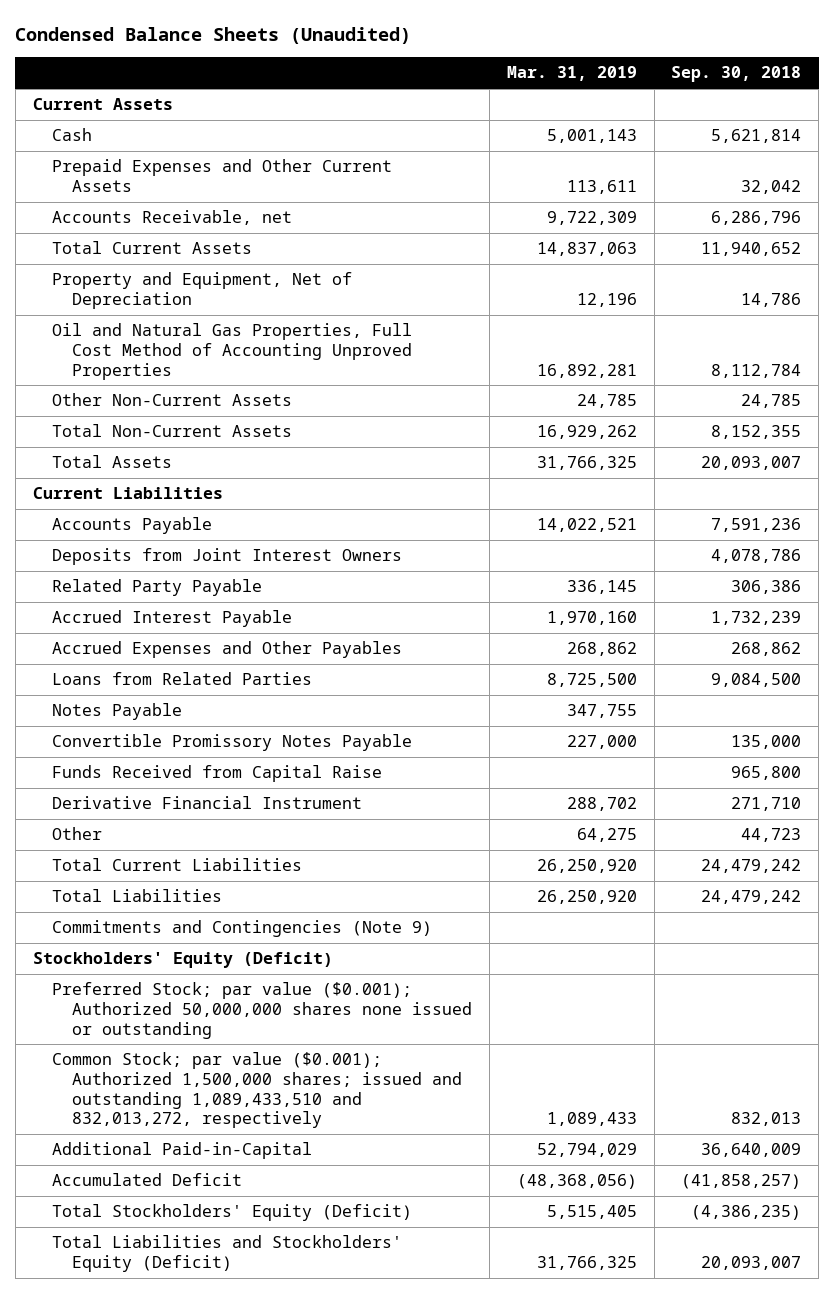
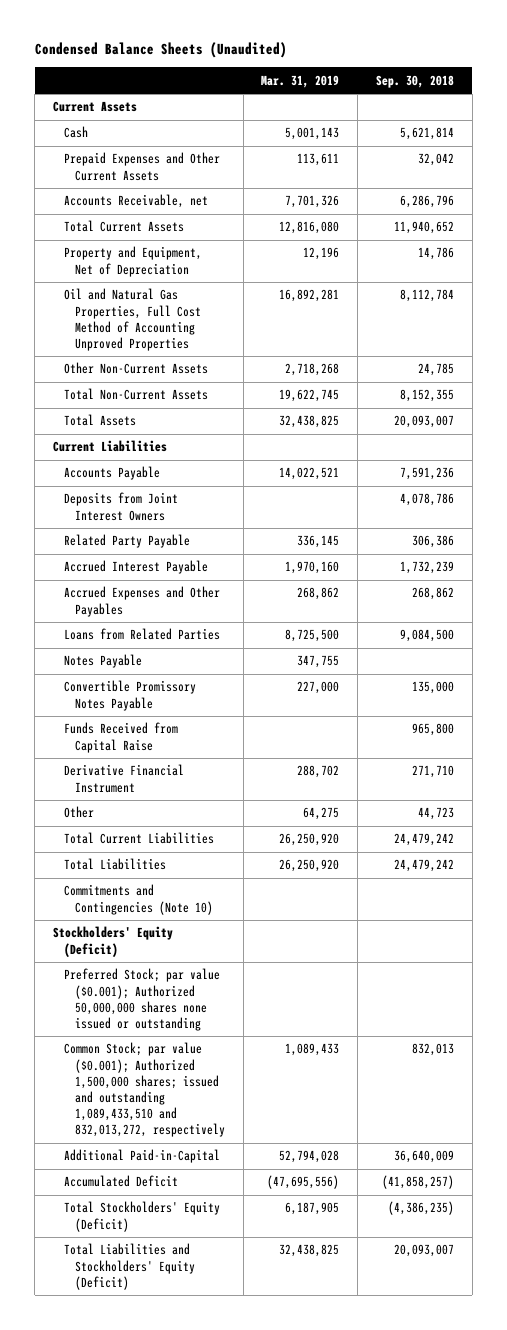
- Accounts Receivable, net | 9,722,309 | 6,286,796
- Total Current Assets | 14,837,063 | 11,940,652
+ Accounts Receivable, net | 7,701,326 | 6,286,796
+ Total Current Assets | 12,816,080 | 11,940,652
- Other Non-Current Assets | 24,785 | 24,785
- Total Non-Current Assets | 16,929,262 | 8,152,355
- Total Assets | 31,766,325 | 20,093,007
+ Other Non-Current Assets | 2,718,268 | 24,785
+ Total Non-Current Assets | 19,622,745 | 8,152,355
+ Total Assets | 32,438,825 | 20,093,007
- Commitments and Contingencies (Note 9)
+ Commitments and Contingencies (Note 10)
- Additional Paid-in-Capital | 52,794,029 | 36,640,009
- Accumulated Deficit | (48,368,056) | (41,858,257)
- Total Stockholders' Equity (Deficit) | 5,515,405 | (4,386,235)
- Total Liabilities and Stockholders' Equity (Deficit) | 31,766,325 | 20,093,007
+ Additional Paid-in-Capital | 52,794,028 | 36,640,009
+ Accumulated Deficit | (47,695,556) | (41,858,257)
+ Total Stockholders' Equity (Deficit) | 6,187,905 | (4,386,235)
+ Total Liabilities and Stockholders' Equity (Deficit) | 32,438,825 | 20,093,007

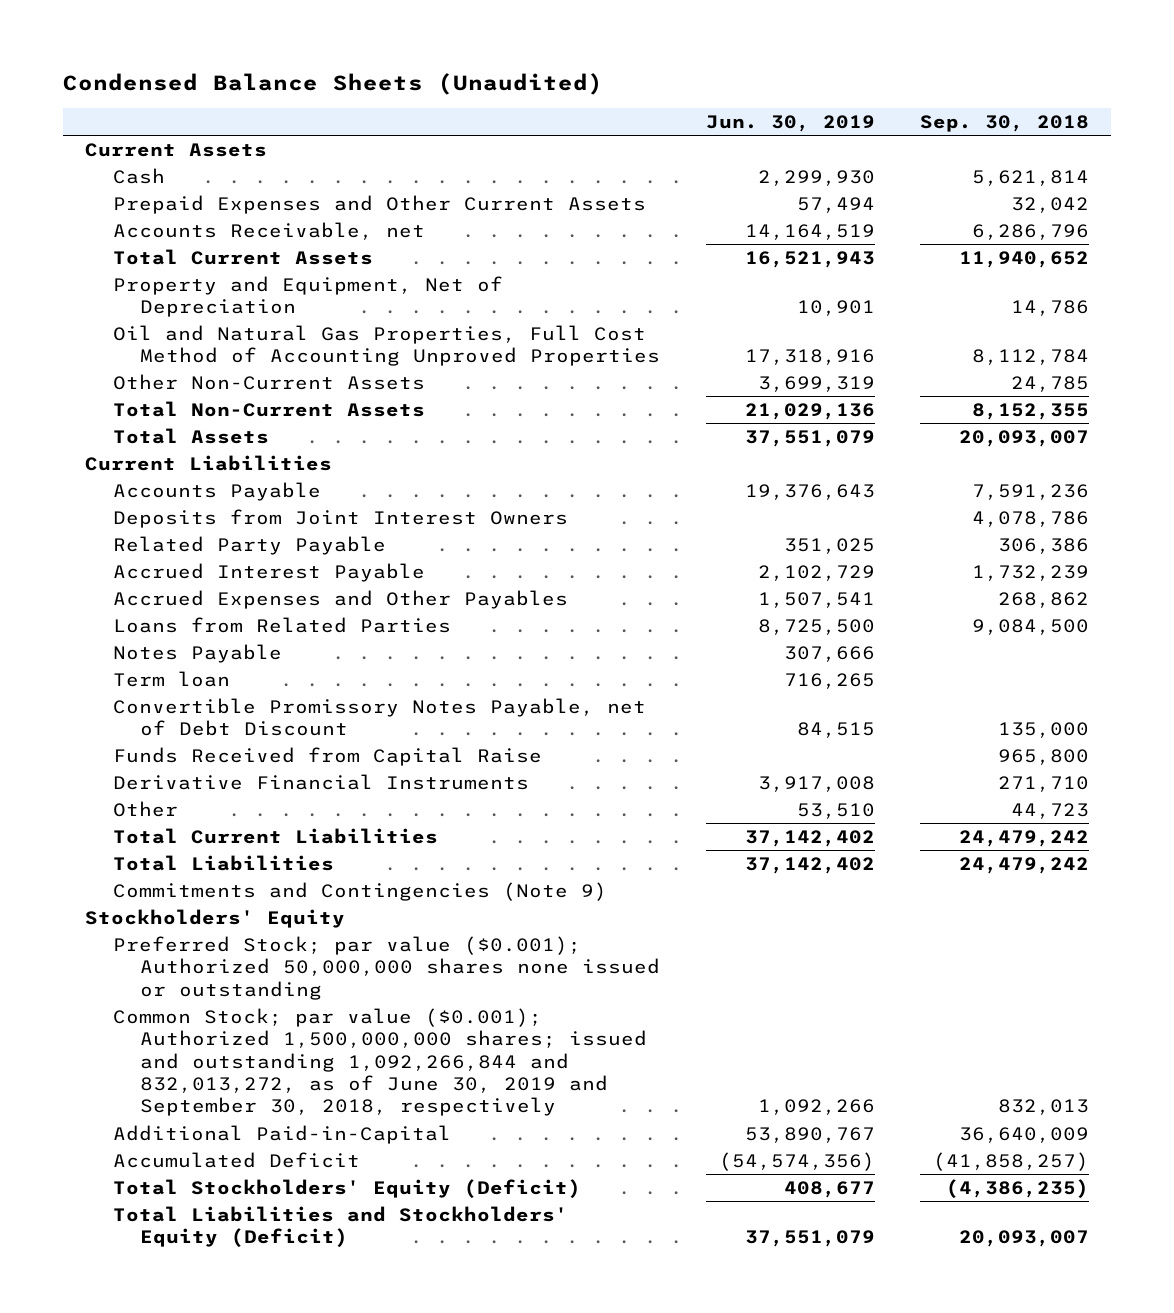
- | Mar. 31, 2019 | Sep. 30, 2018
+ | Jun. 30, 2019 | Sep. 30, 2018
- Convertible Promissory Notes Payable | 227,000 | 135,000
+ Term loan | 716,265 |
+ Convertible Promissory Notes Payable, net of Debt Discount | 84,515 | 135,000
- Derivative Financial Instrument | 288,702 | 271,710
+ Derivative Financial Instruments | 3,917,008 | 271,710
- Commitments and Contingencies (Note 10)
- Stockholders' Equity (Deficit)
+ Commitments and Contingencies (Note 9)
+ Stockholders' Equity
- Common Stock; par value ($0.001); Authorized 1,500,000 shares; issued and outstanding 1,089,433,510 and 832,013,272, respectively | 1,089,433 | 832,013
+ Common Stock; par value ($0.001); Authorized 1,500,000,000 shares; issued and outstanding 1,092,266,844 and 832,013,272, as of June 30, 2019 and September 30, 2018, respectively | 1,092,266 | 832,013

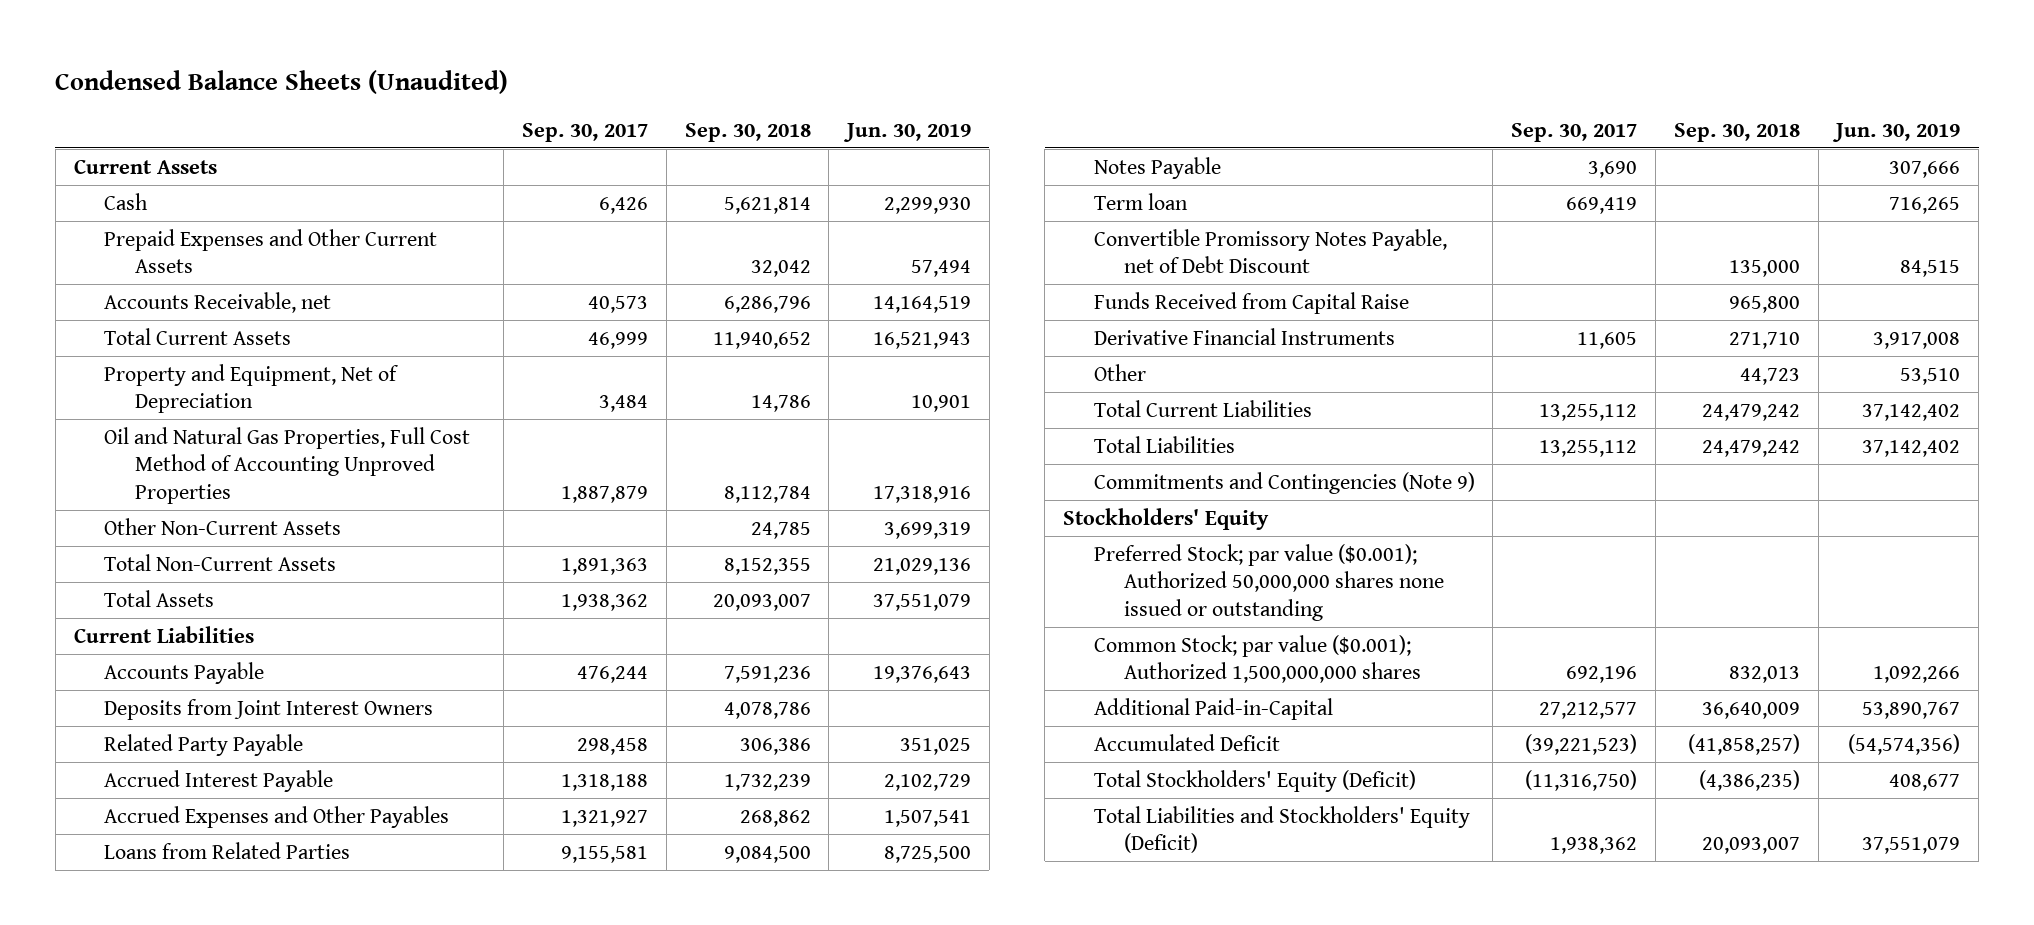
- | Jun. 30, 2019 | Sep. 30, 2018
+ | Sep. 30, 2017 | Sep. 30, 2018 | Jun. 30, 2019
- Common Stock; par value ($0.001); Authorized 1,500,000,000 shares; issued and outstanding 1,092,266,844 and 832,013,272, as of June 30, 2019 and September 30, 2018, respectively | 1,092,266 | 832,013
+ Common Stock; par value ($0.001); Authorized 1,500,000,000 shares | 692,196 | 832,013 | 1,092,266

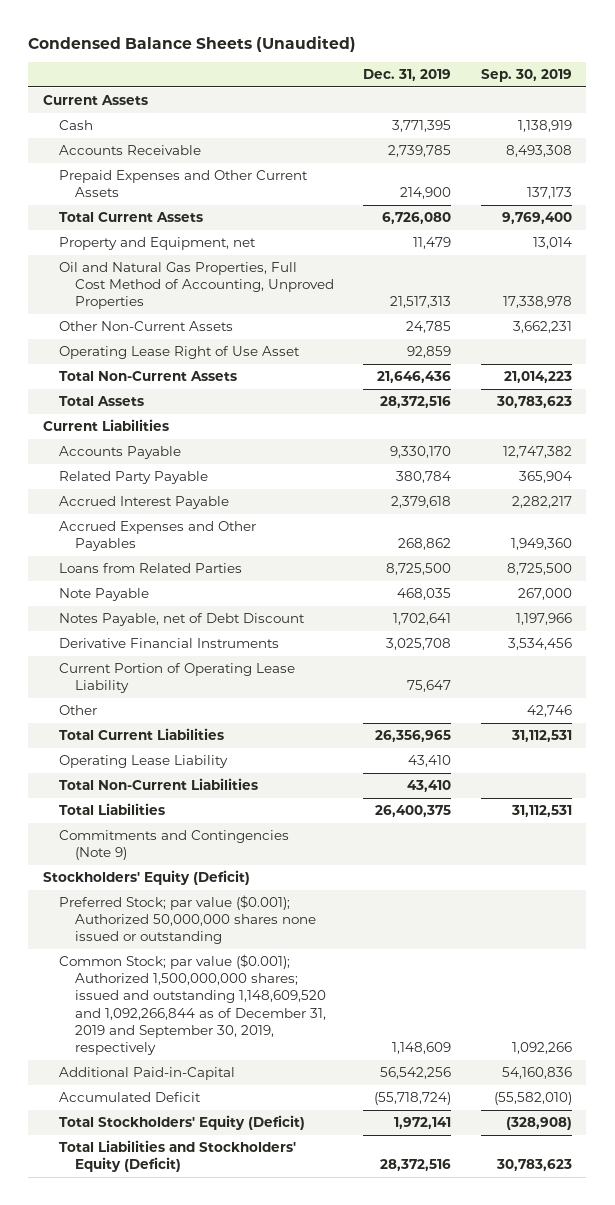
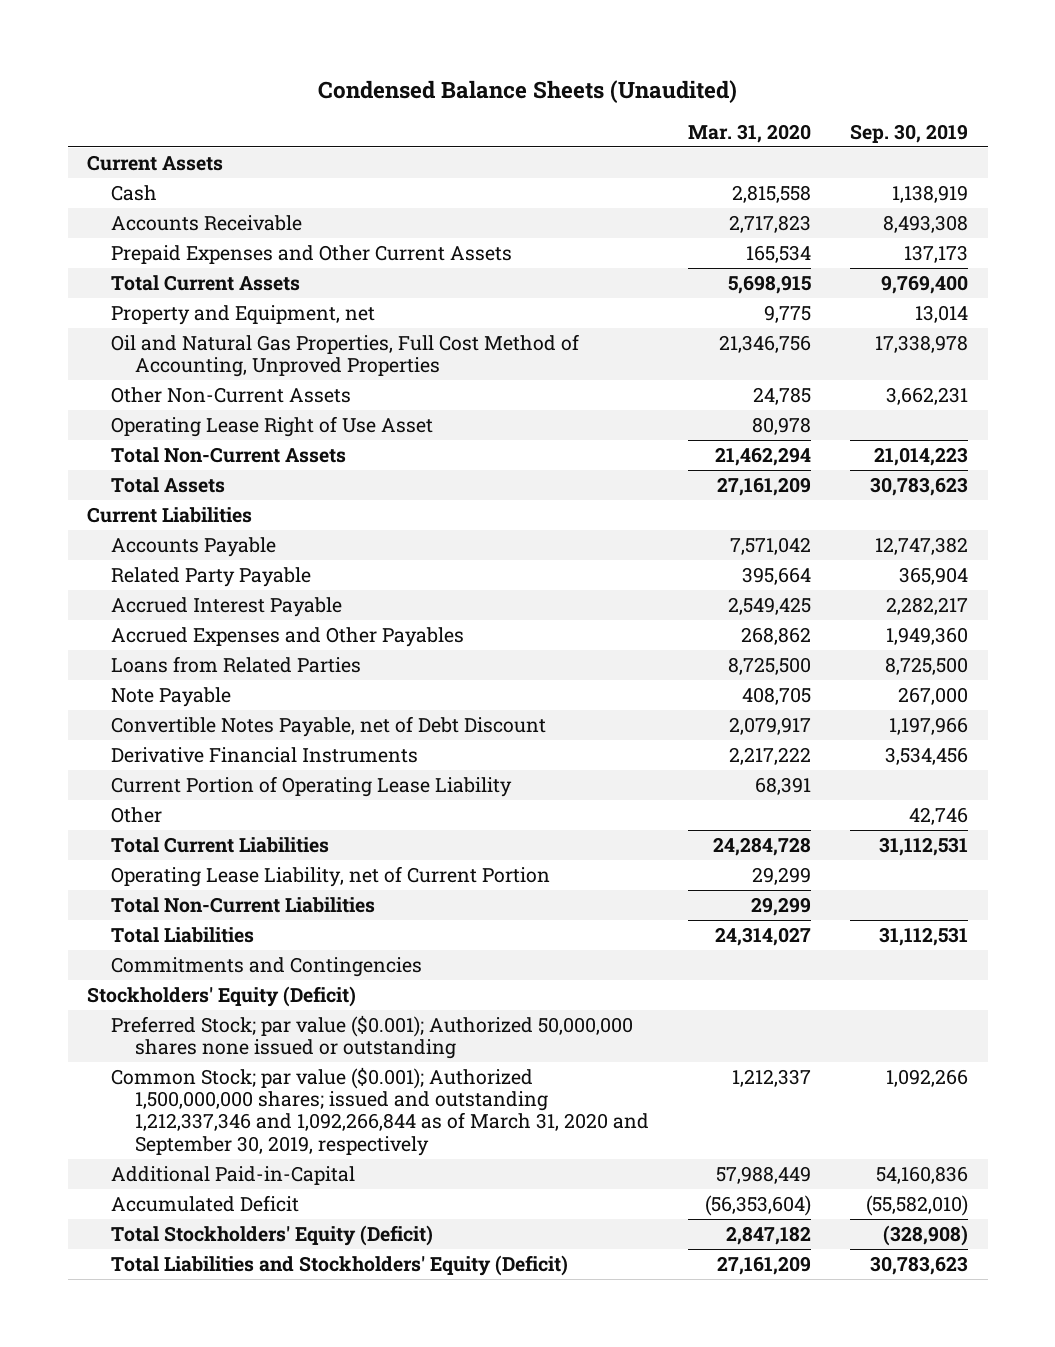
- | Dec. 31, 2019 | Sep. 30, 2019
+ | Mar. 31, 2020 | Sep. 30, 2019
- Notes Payable, net of Debt Discount | 1,702,641 | 1,197,966
+ Convertible Notes Payable, net of Debt Discount | 2,079,917 | 1,197,966
- Operating Lease Liability | 43,410 |
+ Operating Lease Liability, net of Current Portion | 29,299 |
- Commitments and Contingencies (Note 9)
+ Commitments and Contingencies
- Common Stock; par value ($0.001); Authorized 1,500,000,000 shares; issued and outstanding 1,148,609,520 and 1,092,266,844 as of December 31, 2019 and September 30, 2019, respectively | 1,148,609 | 1,092,266
+ Common Stock; par value ($0.001); Authorized 1,500,000,000 shares; issued and outstanding 1,212,337,346 and 1,092,266,844 as of March 31, 2020 and September 30, 2019, respectively | 1,212,337 | 1,092,266

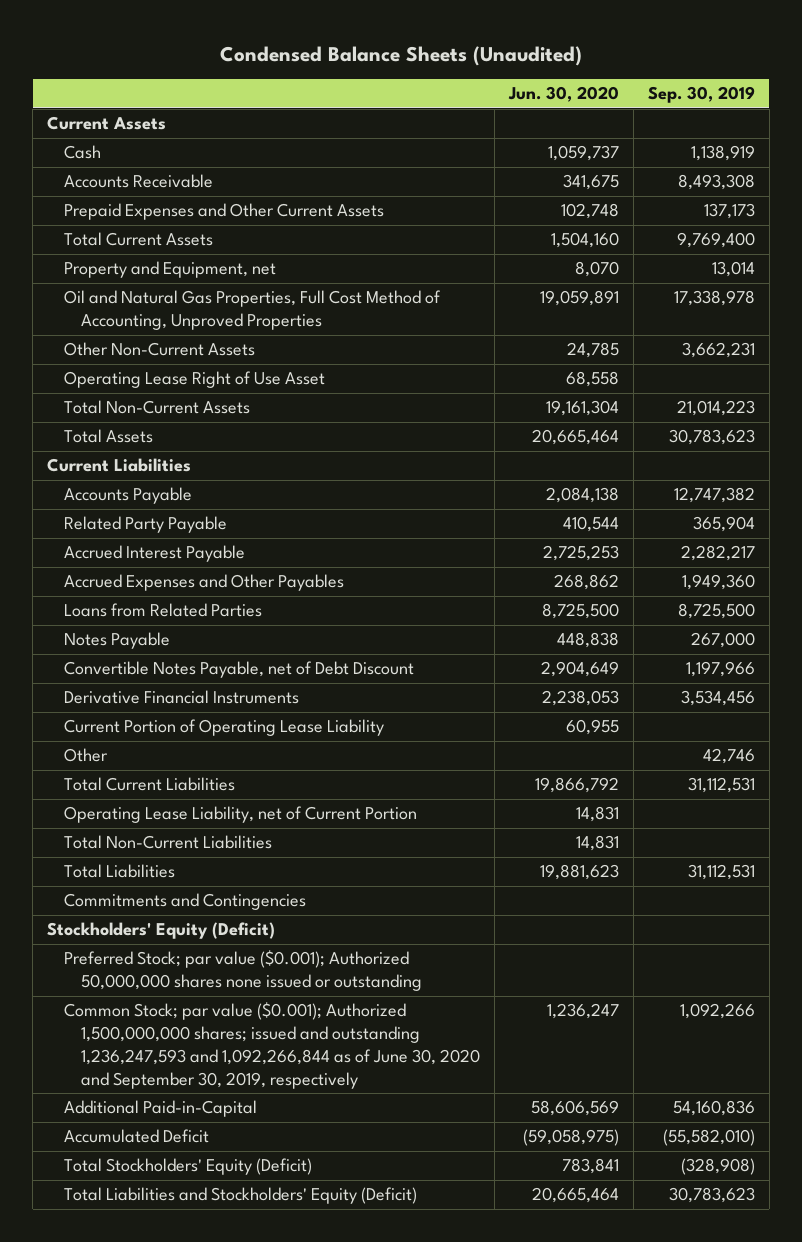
- | Mar. 31, 2020 | Sep. 30, 2019
+ | Jun. 30, 2020 | Sep. 30, 2019
- Note Payable | 408,705 | 267,000
+ Notes Payable | 448,838 | 267,000
- Common Stock; par value ($0.001); Authorized 1,500,000,000 shares; issued and outstanding 1,212,337,346 and 1,092,266,844 as of March 31, 2020 and September 30, 2019, respectively | 1,212,337 | 1,092,266
+ Common Stock; par value ($0.001); Authorized 1,500,000,000 shares; issued and outstanding 1,236,247,593 and 1,092,266,844 as of June 30, 2020 and September 30, 2019, respectively | 1,236,247 | 1,092,266

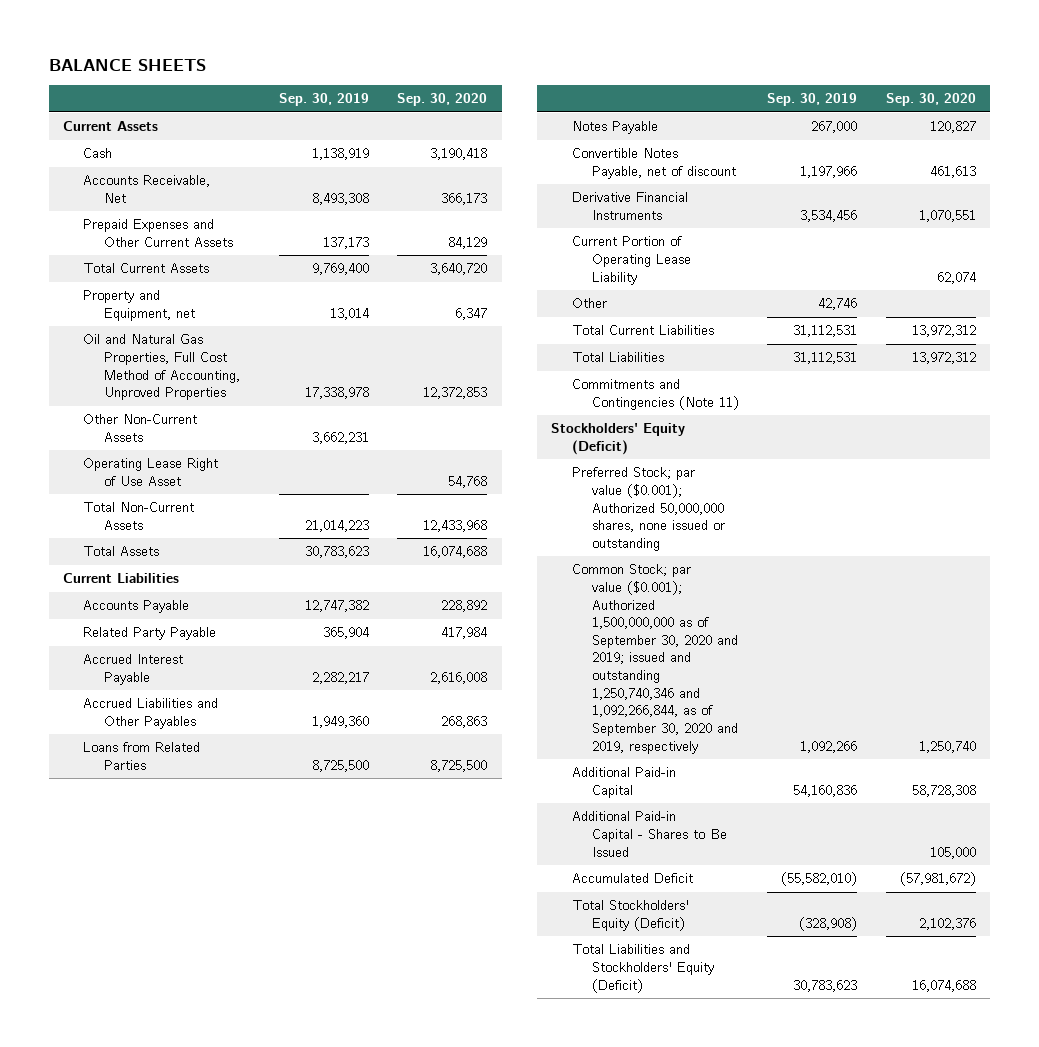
- Condensed Balance Sheets (Unaudited)
+ BALANCE SHEETS
- | Jun. 30, 2020 | Sep. 30, 2019
+ | Sep. 30, 2019 | Sep. 30, 2020
- Accounts Receivable | 341,675 | 8,493,308
+ Accounts Receivable, Net | 8,493,308 | 366,173
- Accrued Expenses and Other Payables | 268,862 | 1,949,360
+ Accrued Liabilities and Other Payables | 1,949,360 | 268,863
- Convertible Notes Payable, net of Debt Discount | 2,904,649 | 1,197,966
+ Convertible Notes Payable, net of discount | 1,197,966 | 461,613
- Operating Lease Liability, net of Current Portion | 14,831 |
- Total Non-Current Liabilities | 14,831 |
- Commitments and Contingencies
+ Commitments and Contingencies (Note 11)
- Preferred Stock; par value ($0.001); Authorized 50,000,000 shares none issued or outstanding
- Common Stock; par value ($0.001); Authorized 1,500,000,000 shares; issued and outstanding 1,236,247,593 and 1,092,266,844 as of June 30, 2020 and September 30, 2019, respectively | 1,236,247 | 1,092,266
- Additional Paid-in-Capital | 58,606,569 | 54,160,836
+ Preferred Stock; par value ($0.001); Authorized 50,000,000 shares, none issued or outstanding
+ Common Stock; par value ($0.001); Authorized 1,500,000,000 as of September 30, 2020 and 2019; issued and outstanding 1,250,740,346 and 1,092,266,844, as of September 30, 2020 and 2019, respectively | 1,092,266 | 1,250,740
+ Additional Paid-in Capital | 54,160,836 | 58,728,308
+ Additional Paid-in Capital - Shares to Be Issued | | 105,000

